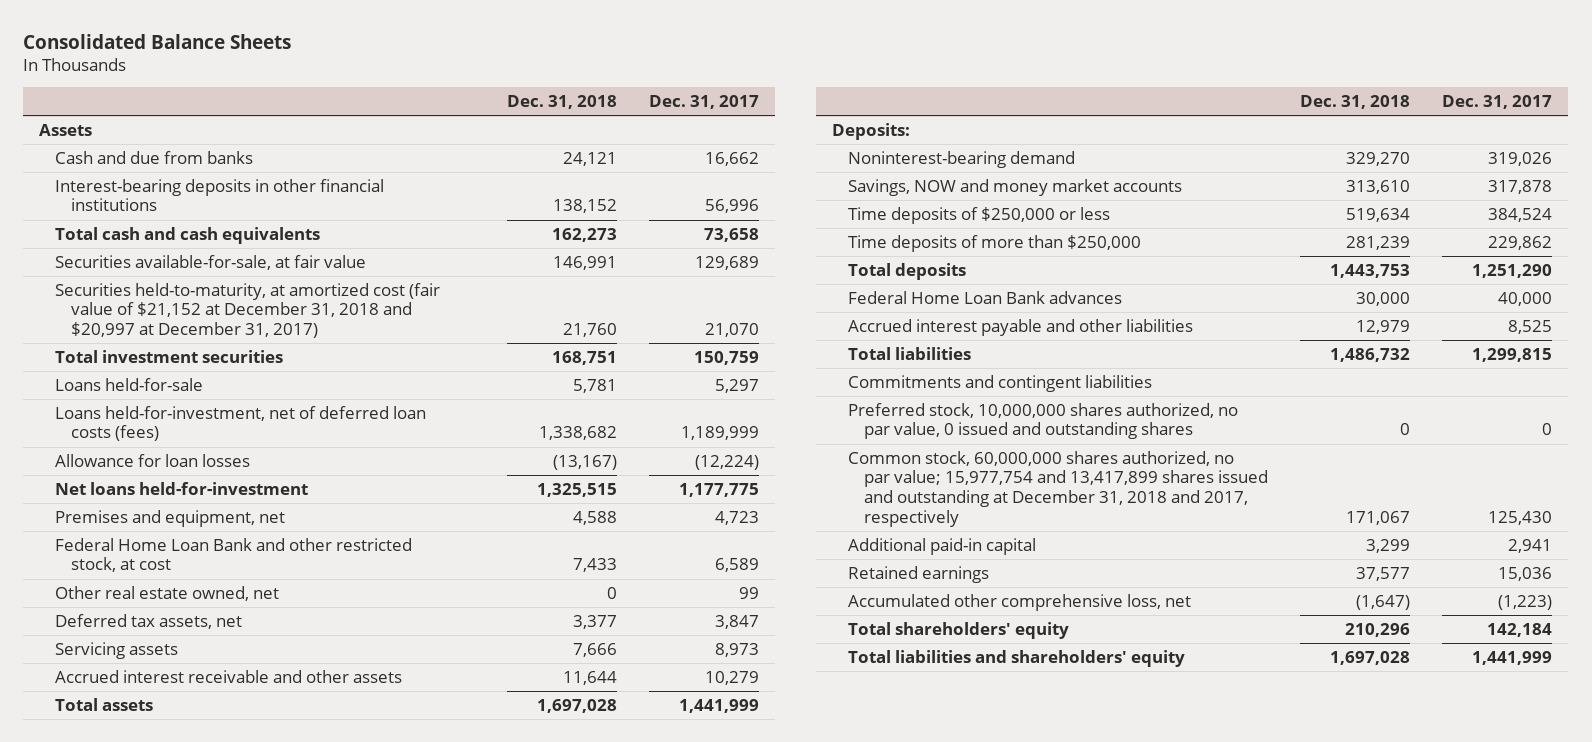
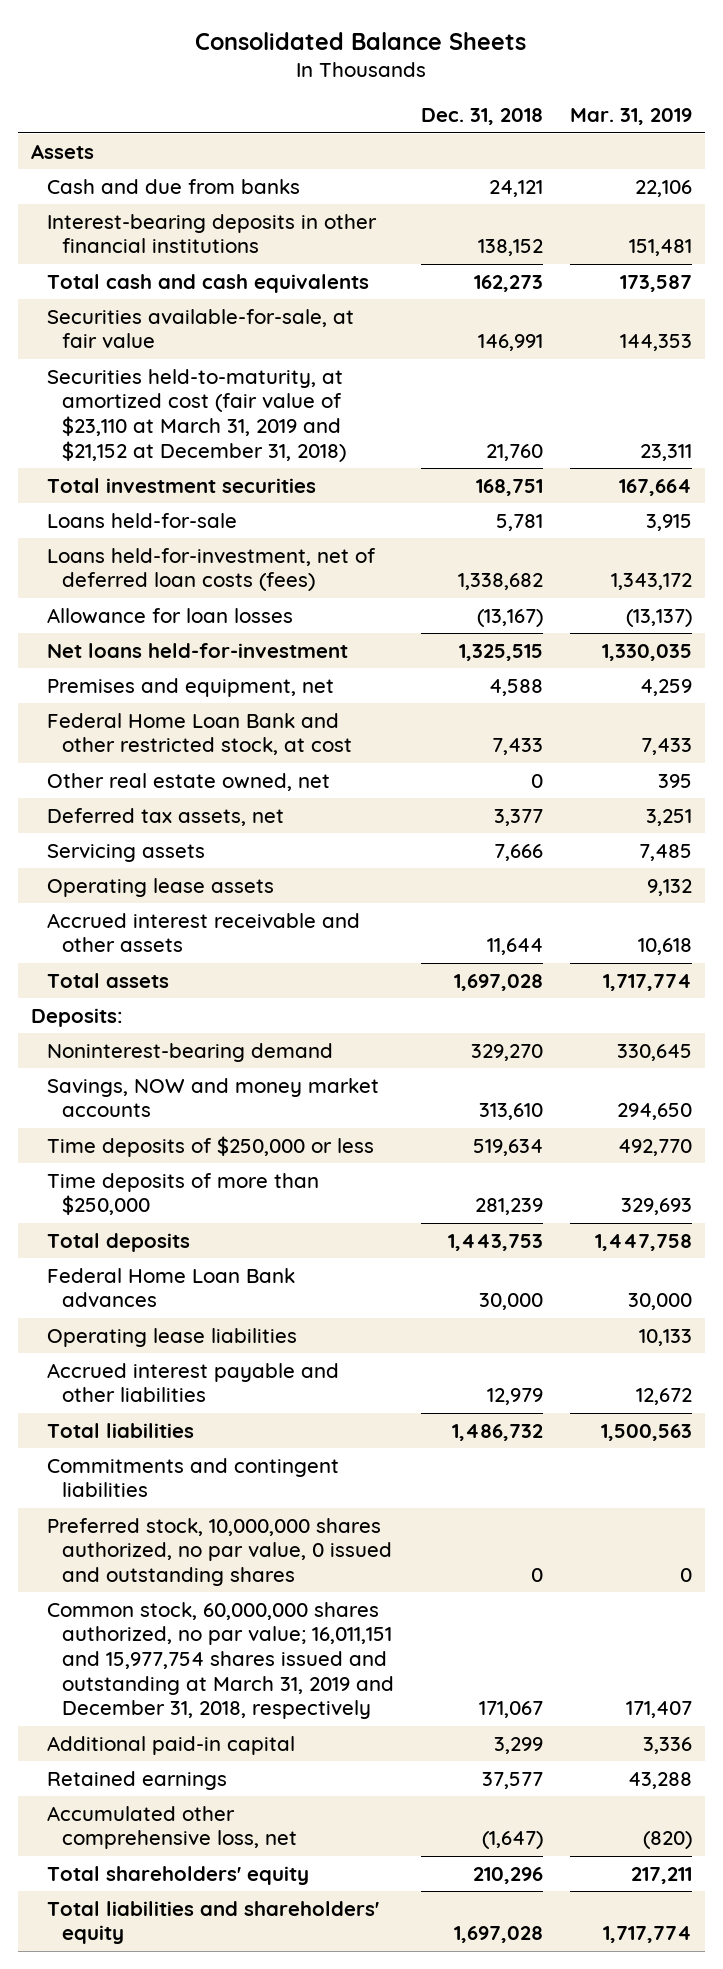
- | Dec. 31, 2018 | Dec. 31, 2017
+ | Dec. 31, 2018 | Mar. 31, 2019
- Securities held-to-maturity, at amortized cost (fair value of $21,152 at December 31, 2018 and $20,997 at December 31, 2017) | 21,760 | 21,070
+ Securities held-to-maturity, at amortized cost (fair value of $23,110 at March 31, 2019 and $21,152 at December 31, 2018) | 21,760 | 23,311
+ Operating lease assets | | 9,132
+ Operating lease liabilities | | 10,133
- Common stock, 60,000,000 shares authorized, no par value; 15,977,754 and 13,417,899 shares issued and outstanding at December 31, 2018 and 2017, respectively | 171,067 | 125,430
+ Common stock, 60,000,000 shares authorized, no par value; 16,011,151 and 15,977,754 shares issued and outstanding at March 31, 2019 and December 31, 2018, respectively | 171,067 | 171,407

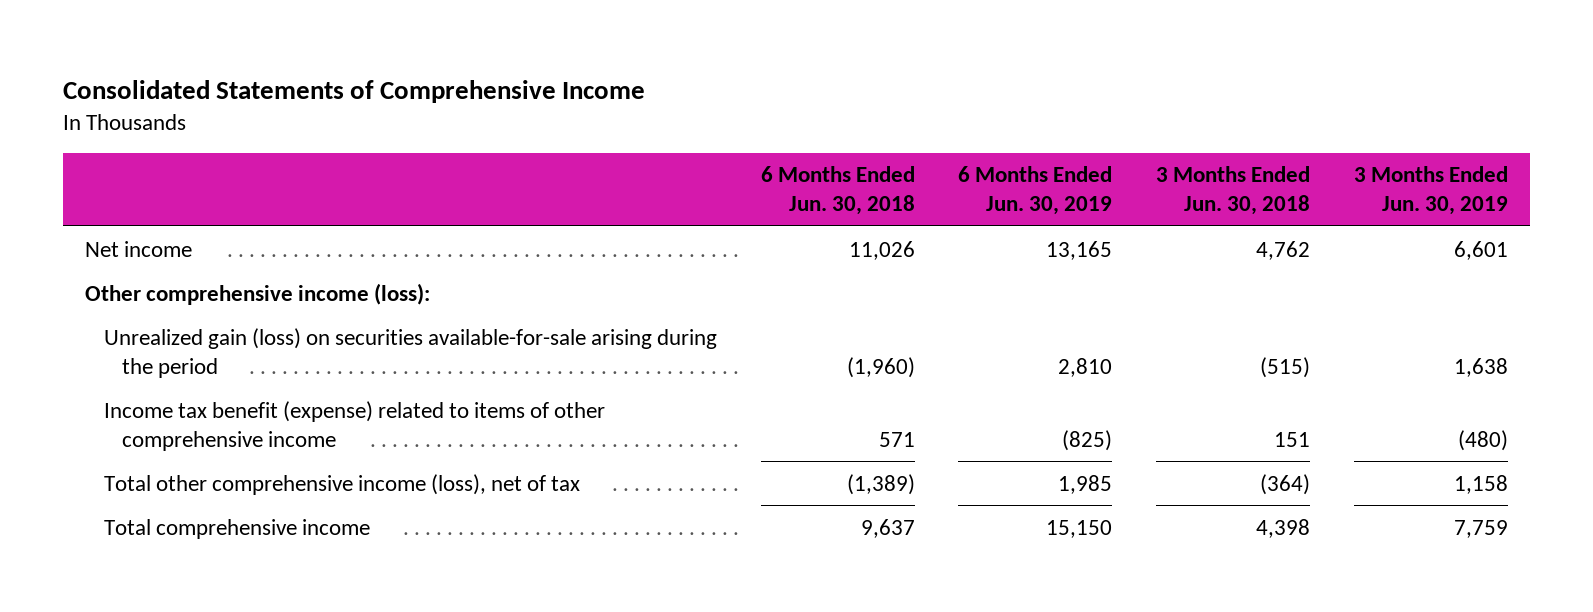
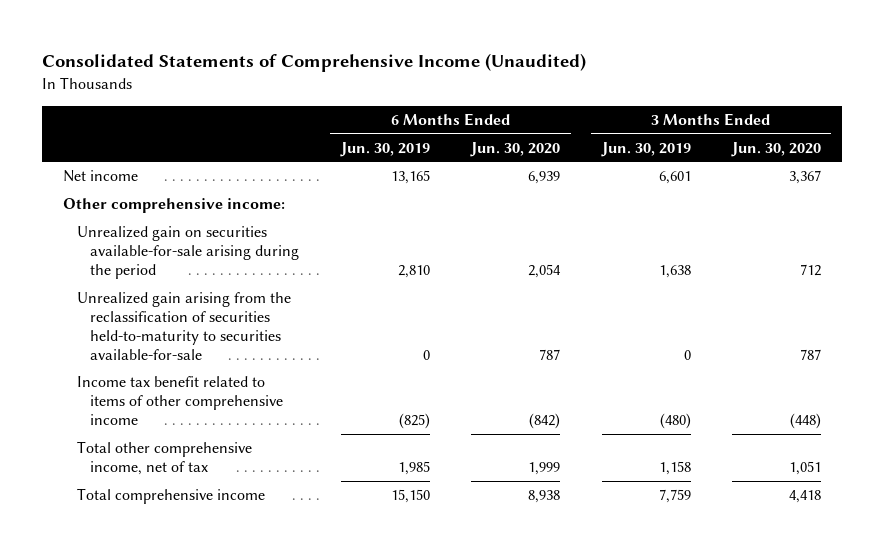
- Consolidated Statements of Comprehensive Income
+ Consolidated Statements of Comprehensive Income (Unaudited)
- | 6 Months Ended Jun. 30, 2018 | 6 Months Ended Jun. 30, 2019 | 3 Months Ended Jun. 30, 2018 | 3 Months Ended Jun. 30, 2019
+ | 6 Months Ended Jun. 30, 2019 | 6 Months Ended Jun. 30, 2020 | 3 Months Ended Jun. 30, 2019 | 3 Months Ended Jun. 30, 2020
- Other comprehensive income (loss):
- Unrealized gain (loss) on securities available-for-sale arising during the period | (1,960) | 2,810 | (515) | 1,638
- Income tax benefit (expense) related to items of other comprehensive income | 571 | (825) | 151 | (480)
- Total other comprehensive income (loss), net of tax | (1,389) | 1,985 | (364) | 1,158
+ Other comprehensive income:
+ Unrealized gain on securities available-for-sale arising during the period | 2,810 | 2,054 | 1,638 | 712
+ Unrealized gain arising from the reclassification of securities held-to-maturity to securities available-for-sale | 0 | 787 | 0 | 787
+ Income tax benefit related to items of other comprehensive income | (825) | (842) | (480) | (448)
+ Total other comprehensive income, net of tax | 1,985 | 1,999 | 1,158 | 1,051

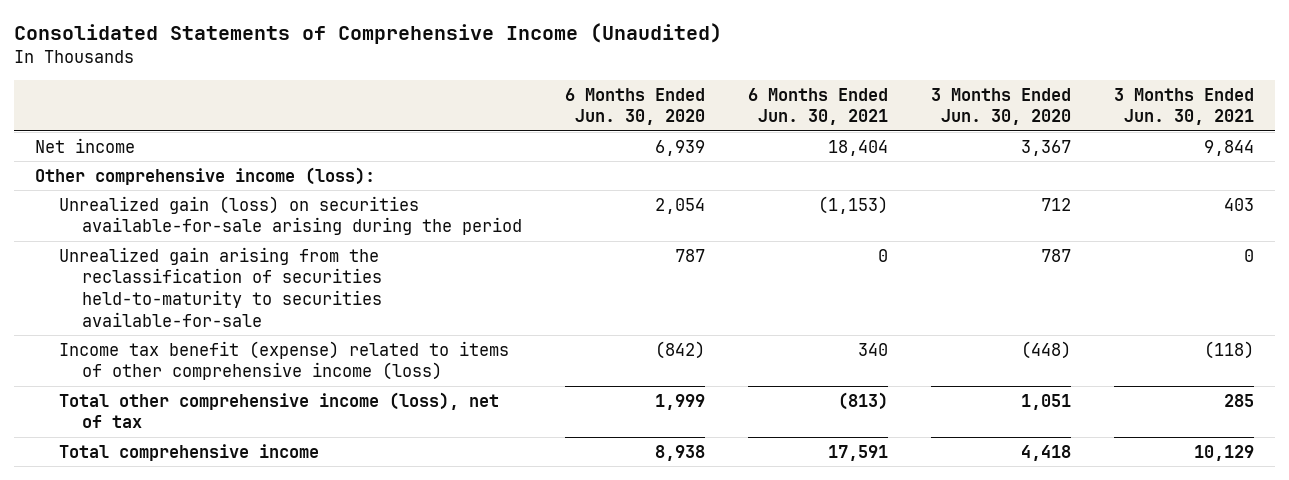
- | 6 Months Ended Jun. 30, 2019 | 6 Months Ended Jun. 30, 2020 | 3 Months Ended Jun. 30, 2019 | 3 Months Ended Jun. 30, 2020
+ | 6 Months Ended Jun. 30, 2020 | 6 Months Ended Jun. 30, 2021 | 3 Months Ended Jun. 30, 2020 | 3 Months Ended Jun. 30, 2021
- Other comprehensive income:
- Unrealized gain on securities available-for-sale arising during the period | 2,810 | 2,054 | 1,638 | 712
+ Other comprehensive income (loss):
+ Unrealized gain (loss) on securities available-for-sale arising during the period | 2,054 | (1,153) | 712 | 403
- Income tax benefit related to items of other comprehensive income | (825) | (842) | (480) | (448)
- Total other comprehensive income, net of tax | 1,985 | 1,999 | 1,158 | 1,051
+ Income tax benefit (expense) related to items of other comprehensive income (loss) | (842) | 340 | (448) | (118)
+ Total other comprehensive income (loss), net of tax | 1,999 | (813) | 1,051 | 285

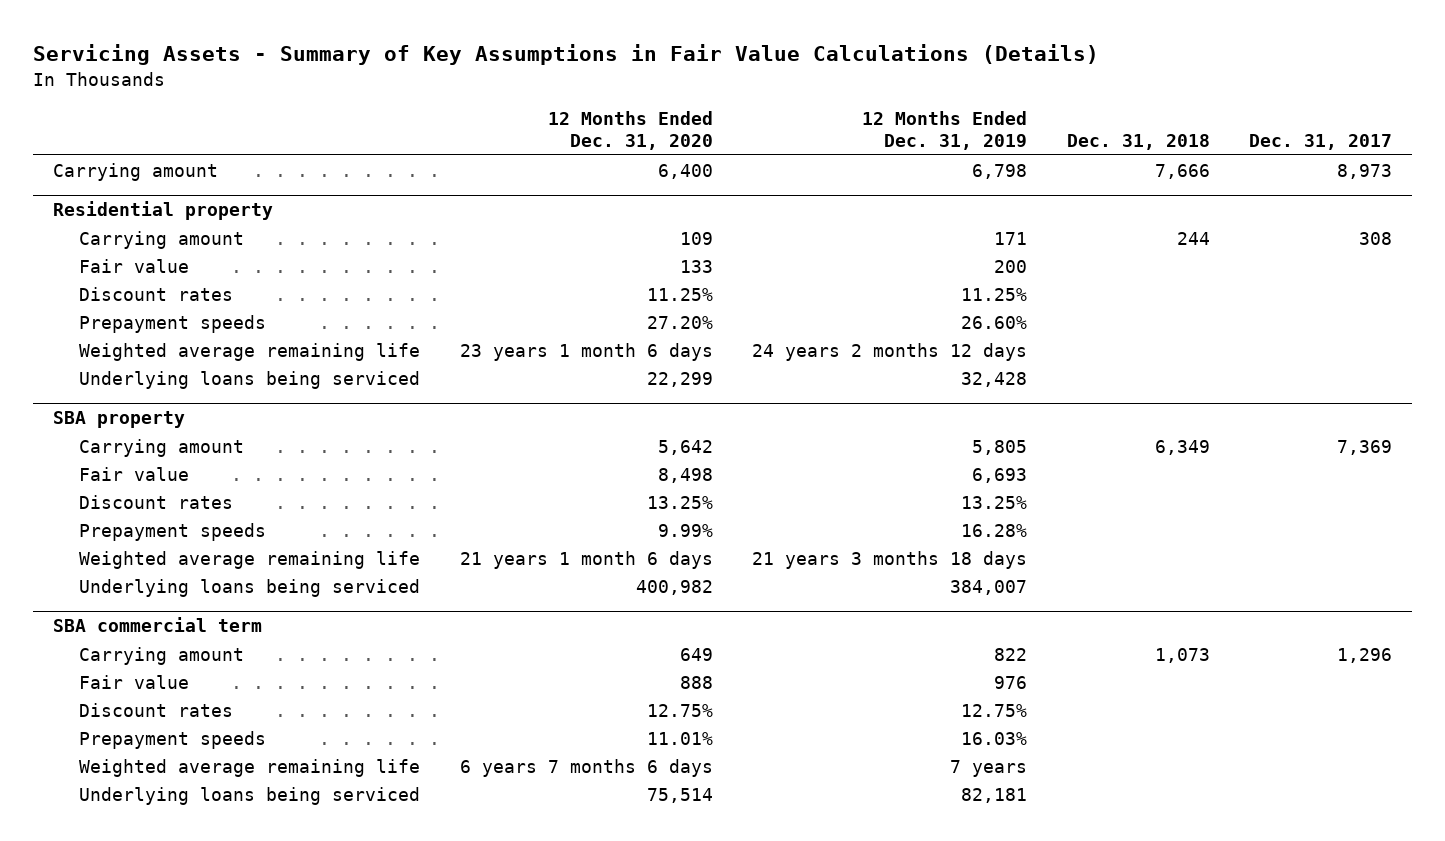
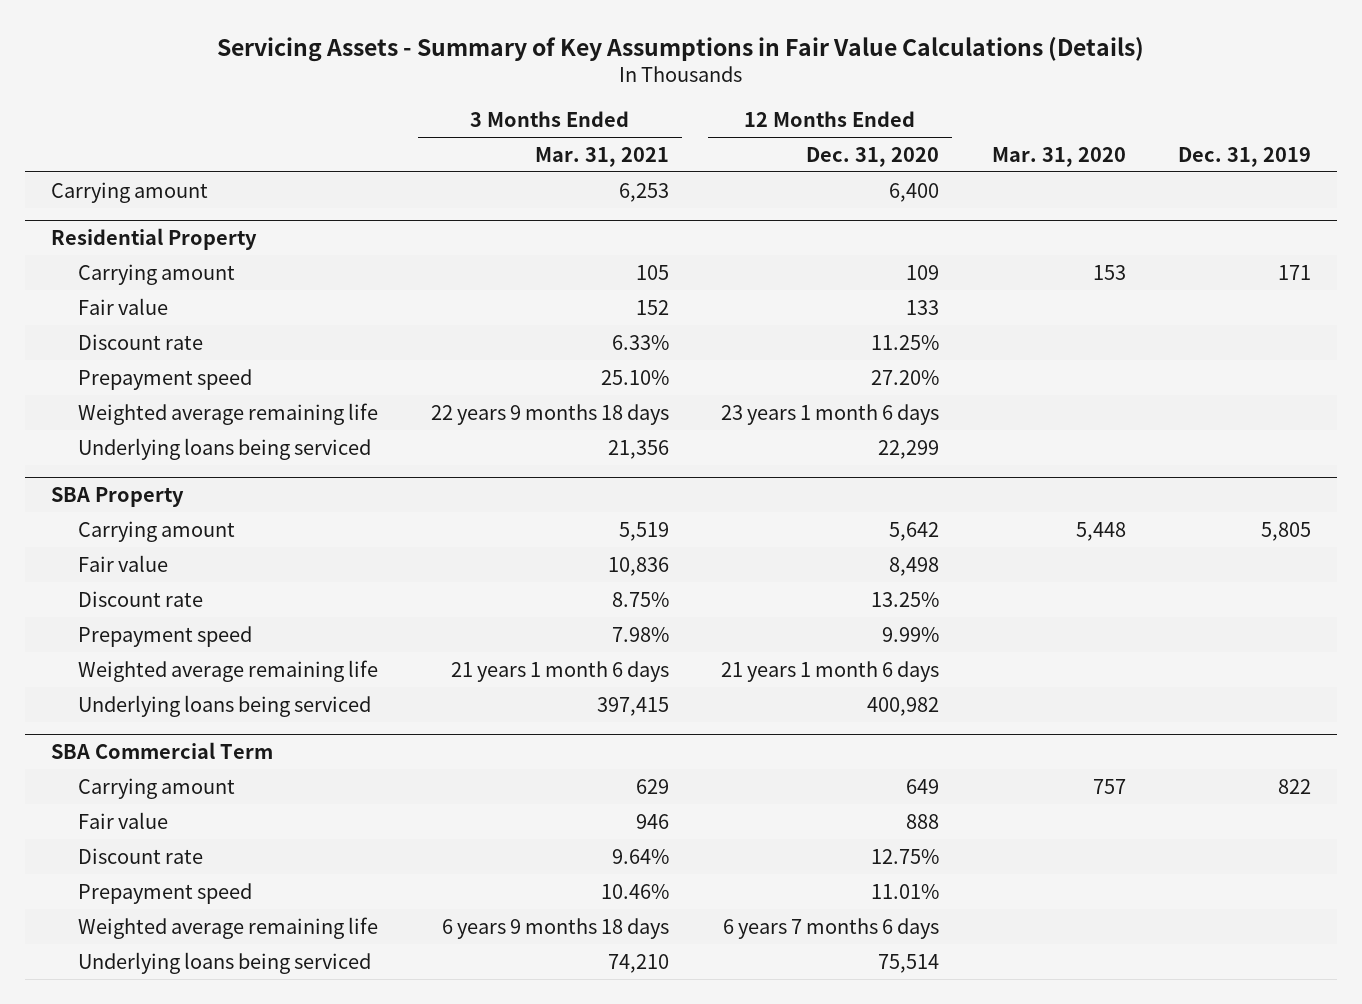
- | 12 Months Ended Dec. 31, 2020 | 12 Months Ended Dec. 31, 2019 | Dec. 31, 2018 | Dec. 31, 2017
+ | 3 Months Ended Mar. 31, 2021 | 12 Months Ended Dec. 31, 2020 | Mar. 31, 2020 | Dec. 31, 2019
- Residential property
+ Residential Property
- Discount rates | 11.25% | 11.25% | |
- Prepayment speeds | 27.20% | 26.60% | |
+ Discount rate | 6.33% | 11.25% | |
+ Prepayment speed | 25.10% | 27.20% | |
- SBA property
+ SBA Property
- Discount rates | 13.25% | 13.25% | |
- Prepayment speeds | 9.99% | 16.28% | |
+ Discount rate | 8.75% | 13.25% | |
+ Prepayment speed | 7.98% | 9.99% | |
- SBA commercial term
+ SBA Commercial Term
- Discount rates | 12.75% | 12.75% | |
- Prepayment speeds | 11.01% | 16.03% | |
+ Discount rate | 9.64% | 12.75% | |
+ Prepayment speed | 10.46% | 11.01% | |

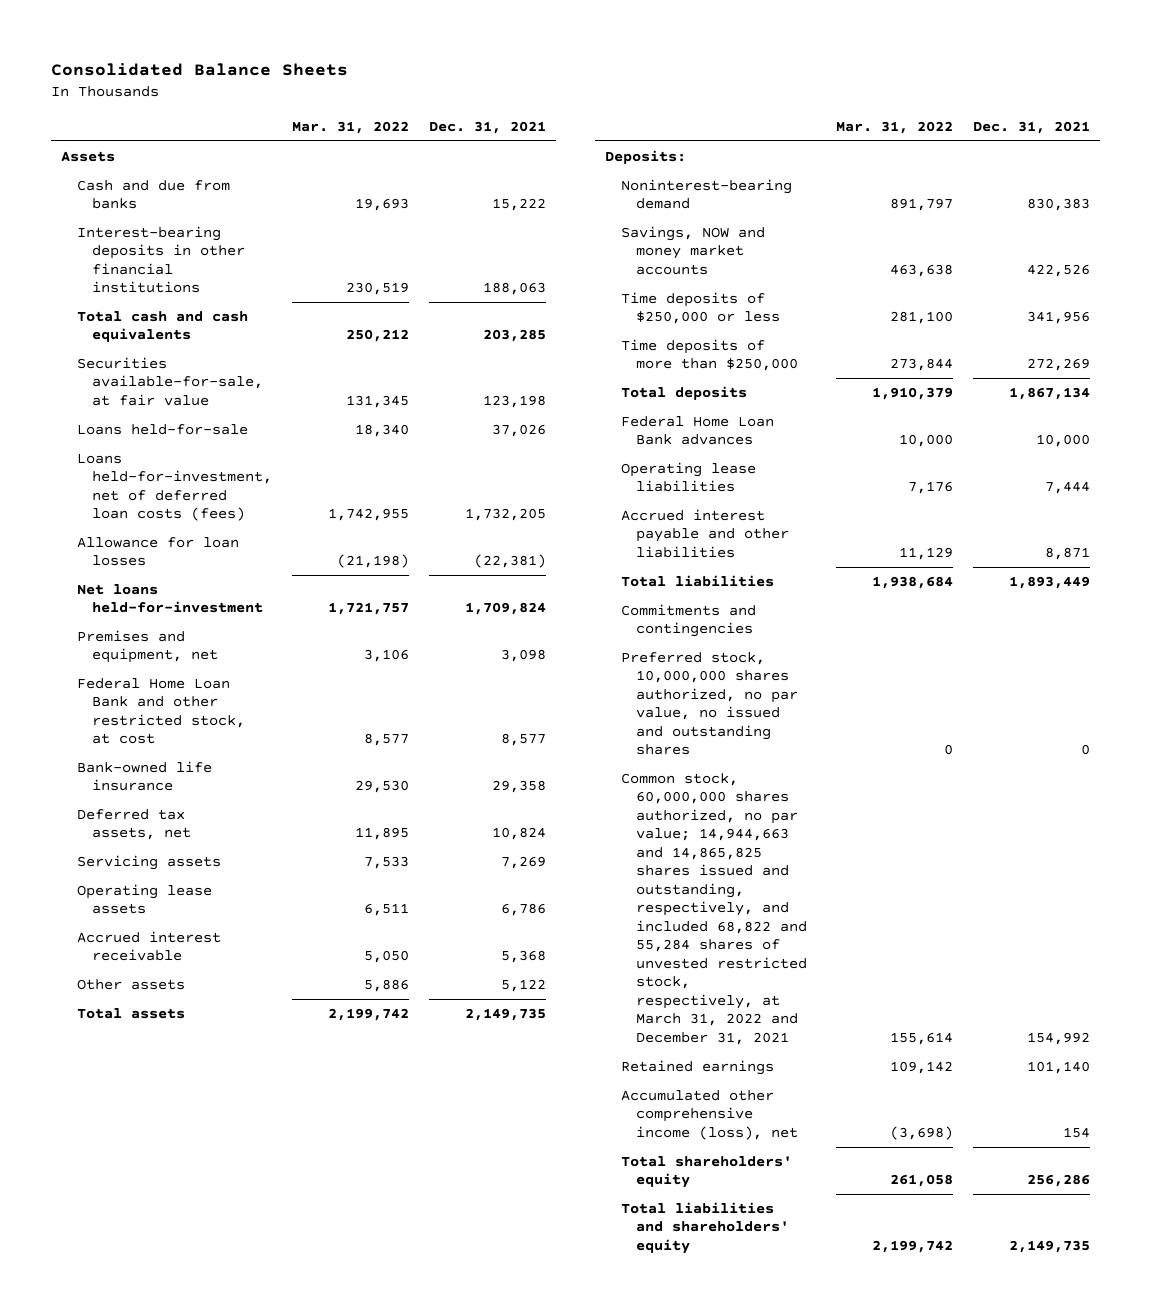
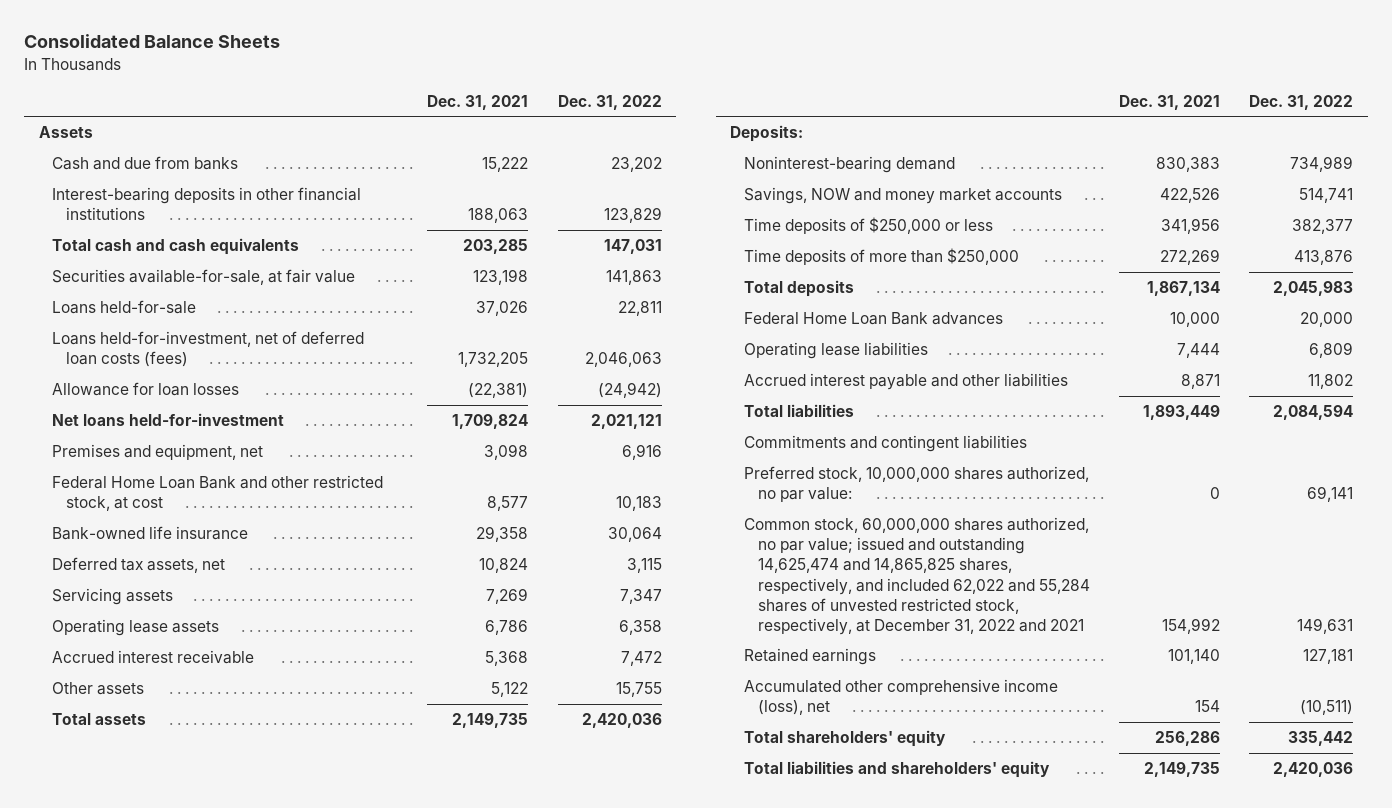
- | Mar. 31, 2022 | Dec. 31, 2021
+ | Dec. 31, 2021 | Dec. 31, 2022
- Commitments and contingencies
- Preferred stock, 10,000,000 shares authorized, no par value, no issued and outstanding shares | 0 | 0
- Common stock, 60,000,000 shares authorized, no par value; 14,944,663 and 14,865,825 shares issued and outstanding, respectively, and included 68,822 and 55,284 shares of unvested restricted stock, respectively, at March 31, 2022 and December 31, 2021 | 155,614 | 154,992
+ Commitments and contingent liabilities
+ Preferred stock, 10,000,000 shares authorized, no par value: | 0 | 69,141
+ Common stock, 60,000,000 shares authorized, no par value; issued and outstanding 14,625,474 and 14,865,825 shares, respectively, and included 62,022 and 55,284 shares of unvested restricted stock, respectively, at December 31, 2022 and 2021 | 154,992 | 149,631

